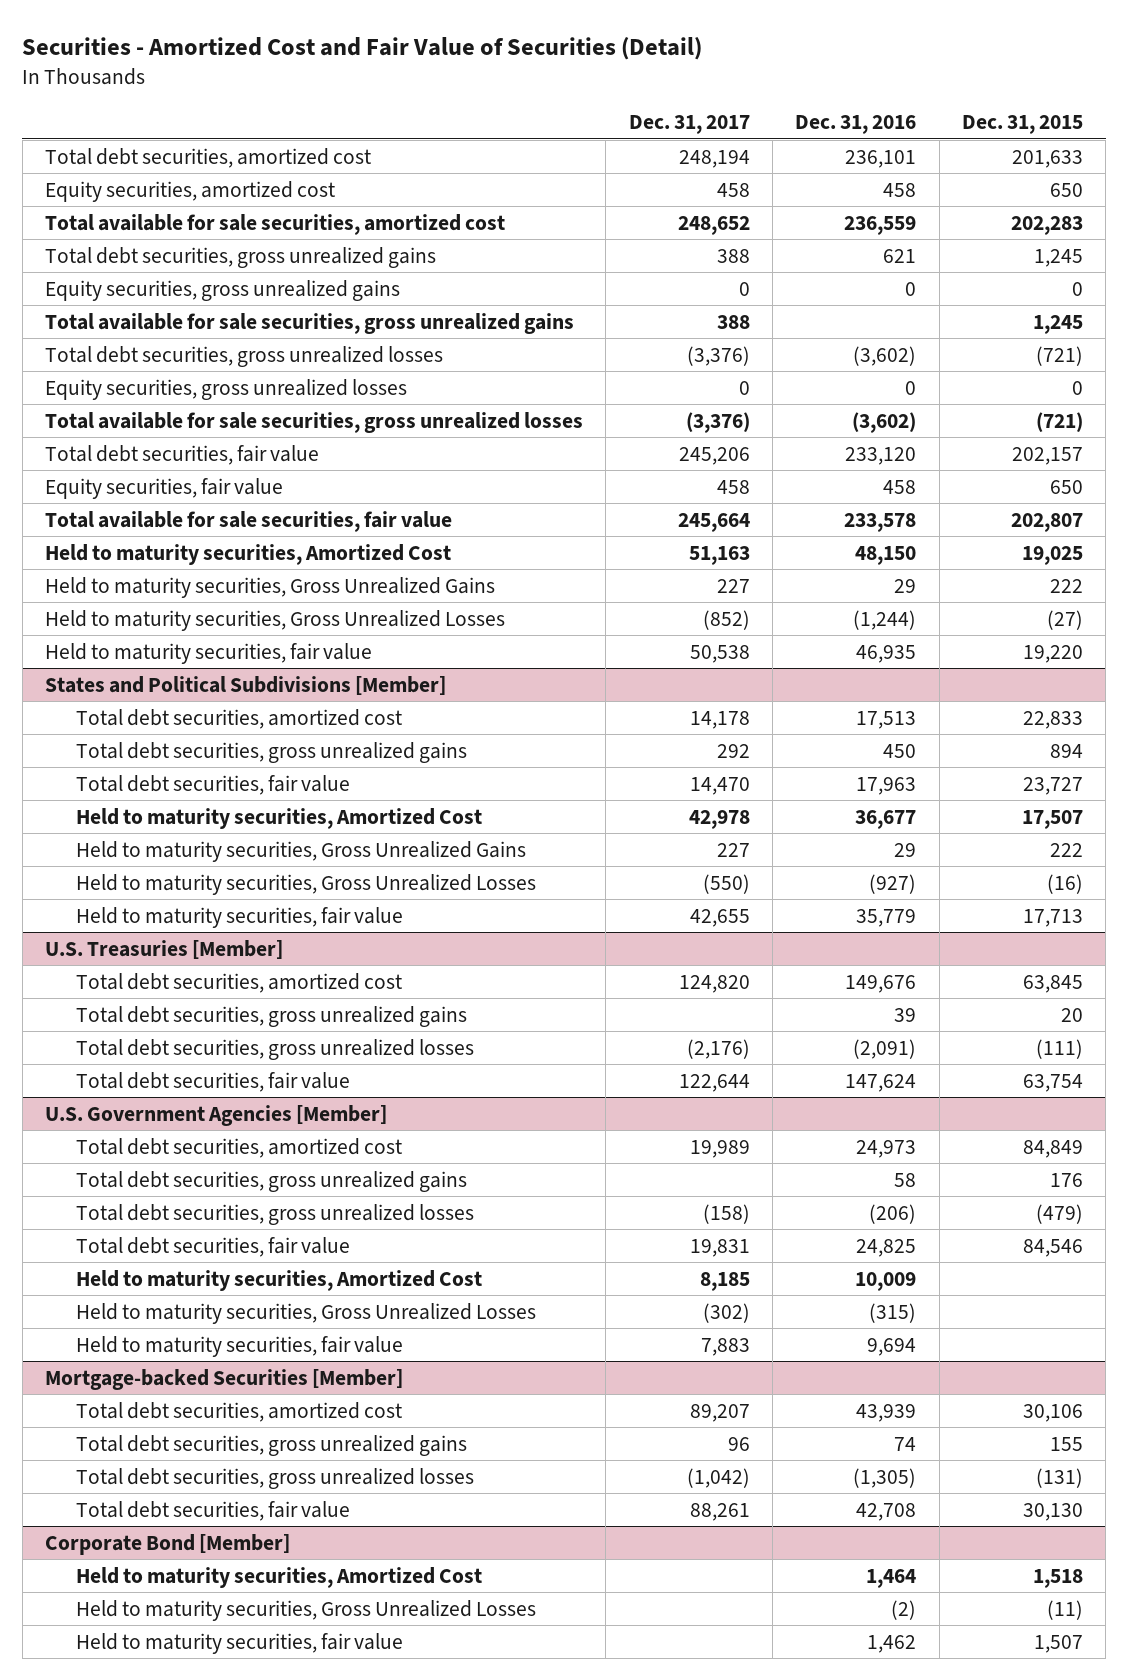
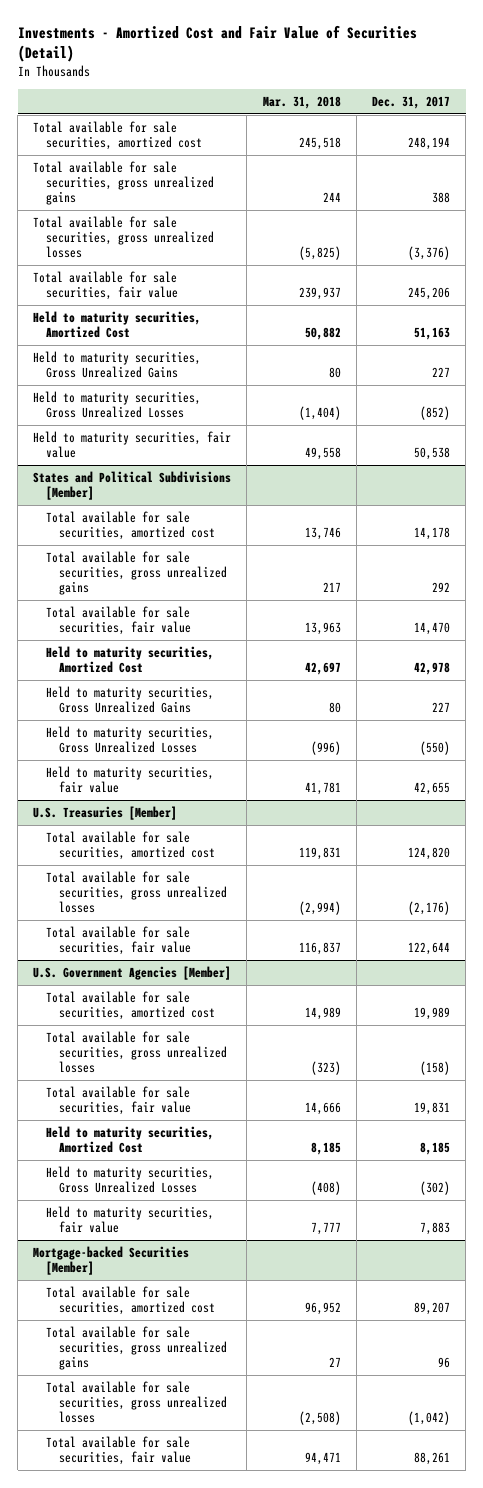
- Securities - Amortized Cost and Fair Value of Securities (Detail)
+ Investments - Amortized Cost and Fair Value of Securities (Detail)
- | Dec. 31, 2017 | Dec. 31, 2016 | Dec. 31, 2015
+ | Mar. 31, 2018 | Dec. 31, 2017
- Total debt securities, amortized cost | 248,194 | 236,101 | 201,633
- Equity securities, amortized cost | 458 | 458 | 650
- Total available for sale securities, amortized cost | 248,652 | 236,559 | 202,283
- Total debt securities, gross unrealized gains | 388 | 621 | 1,245
- Equity securities, gross unrealized gains | 0 | 0 | 0
+ Total available for sale securities, amortized cost | 245,518 | 248,194
- Total debt securities, gross unrealized losses | (3,376) | (3,602) | (721)
- Equity securities, gross unrealized losses | 0 | 0 | 0
- Total debt securities, fair value | 245,206 | 233,120 | 202,157
- Equity securities, fair value | 458 | 458 | 650
- Total available for sale securities, fair value | 245,664 | 233,578 | 202,807
+ Total available for sale securities, fair value | 239,937 | 245,206
@ States and Political Subdivisions [Member]
- Total debt securities, amortized cost | 14,178 | 17,513 | 22,833
- Total debt securities, gross unrealized gains | 292 | 450 | 894
- Total debt securities, fair value | 14,470 | 17,963 | 23,727
+ Total available for sale securities, amortized cost | 13,746 | 14,178
+ Total available for sale securities, gross unrealized gains | 217 | 292
+ Total available for sale securities, fair value | 13,963 | 14,470
@ U.S. Treasuries [Member]
- Total debt securities, amortized cost | 124,820 | 149,676 | 63,845
- Total debt securities, gross unrealized gains | | 39 | 20
- Total debt securities, gross unrealized losses | (2,176) | (2,091) | (111)
- Total debt securities, fair value | 122,644 | 147,624 | 63,754
+ Total available for sale securities, amortized cost | 119,831 | 124,820
+ Total available for sale securities, gross unrealized losses | (2,994) | (2,176)
+ Total available for sale securities, fair value | 116,837 | 122,644
@ U.S. Government Agencies [Member]
- Total debt securities, amortized cost | 19,989 | 24,973 | 84,849
- Total debt securities, gross unrealized gains | | 58 | 176
- Total debt securities, gross unrealized losses | (158) | (206) | (479)
- Total debt securities, fair value | 19,831 | 24,825 | 84,546
+ Total available for sale securities, amortized cost | 14,989 | 19,989
+ Total available for sale securities, gross unrealized losses | (323) | (158)
+ Total available for sale securities, fair value | 14,666 | 19,831
@ Mortgage-backed Securities [Member]
- Total debt securities, amortized cost | 89,207 | 43,939 | 30,106
- Total debt securities, gross unrealized gains | 96 | 74 | 155
- Total debt securities, gross unrealized losses | (1,042) | (1,305) | (131)
- Total debt securities, fair value | 88,261 | 42,708 | 30,130
- Corporate Bond [Member]
- Held to maturity securities, Amortized Cost | | 1,464 | 1,518
- Held to maturity securities, Gross Unrealized Losses | | (2) | (11)
- Held to maturity securities, fair value | | 1,462 | 1,507
@ Mortgage-backed Securities [Member]
+ Total available for sale securities, amortized cost | 96,952 | 89,207
+ Total available for sale securities, gross unrealized gains | 27 | 96
+ Total available for sale securities, gross unrealized losses | (2,508) | (1,042)
+ Total available for sale securities, fair value | 94,471 | 88,261

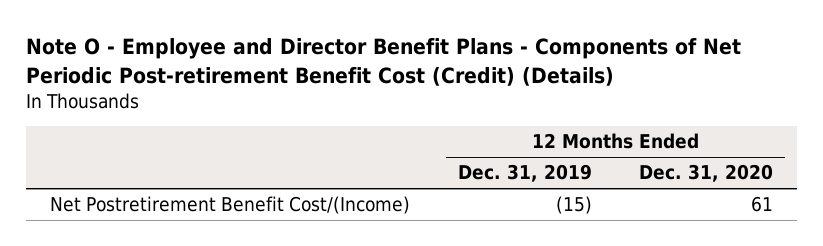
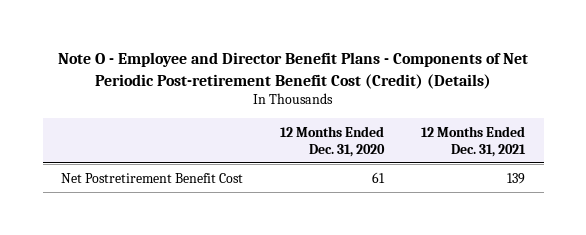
- | 12 Months Ended Dec. 31, 2019 | 12 Months Ended Dec. 31, 2020
+ | 12 Months Ended Dec. 31, 2020 | 12 Months Ended Dec. 31, 2021
- Net Postretirement Benefit Cost/(Income) | (15) | 61
+ Net Postretirement Benefit Cost | 61 | 139

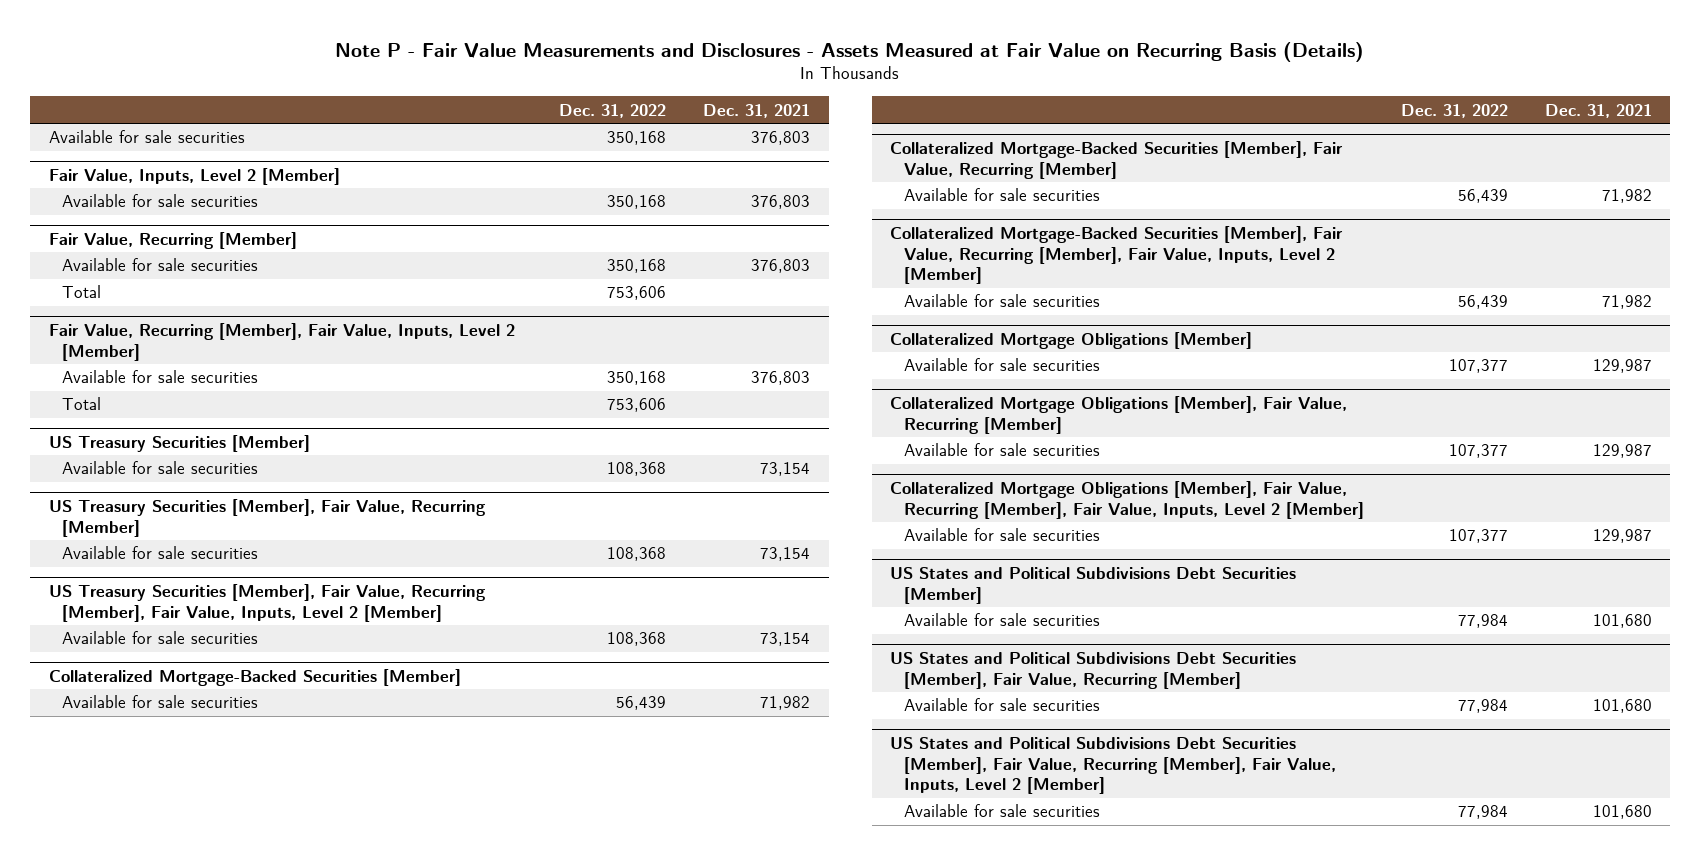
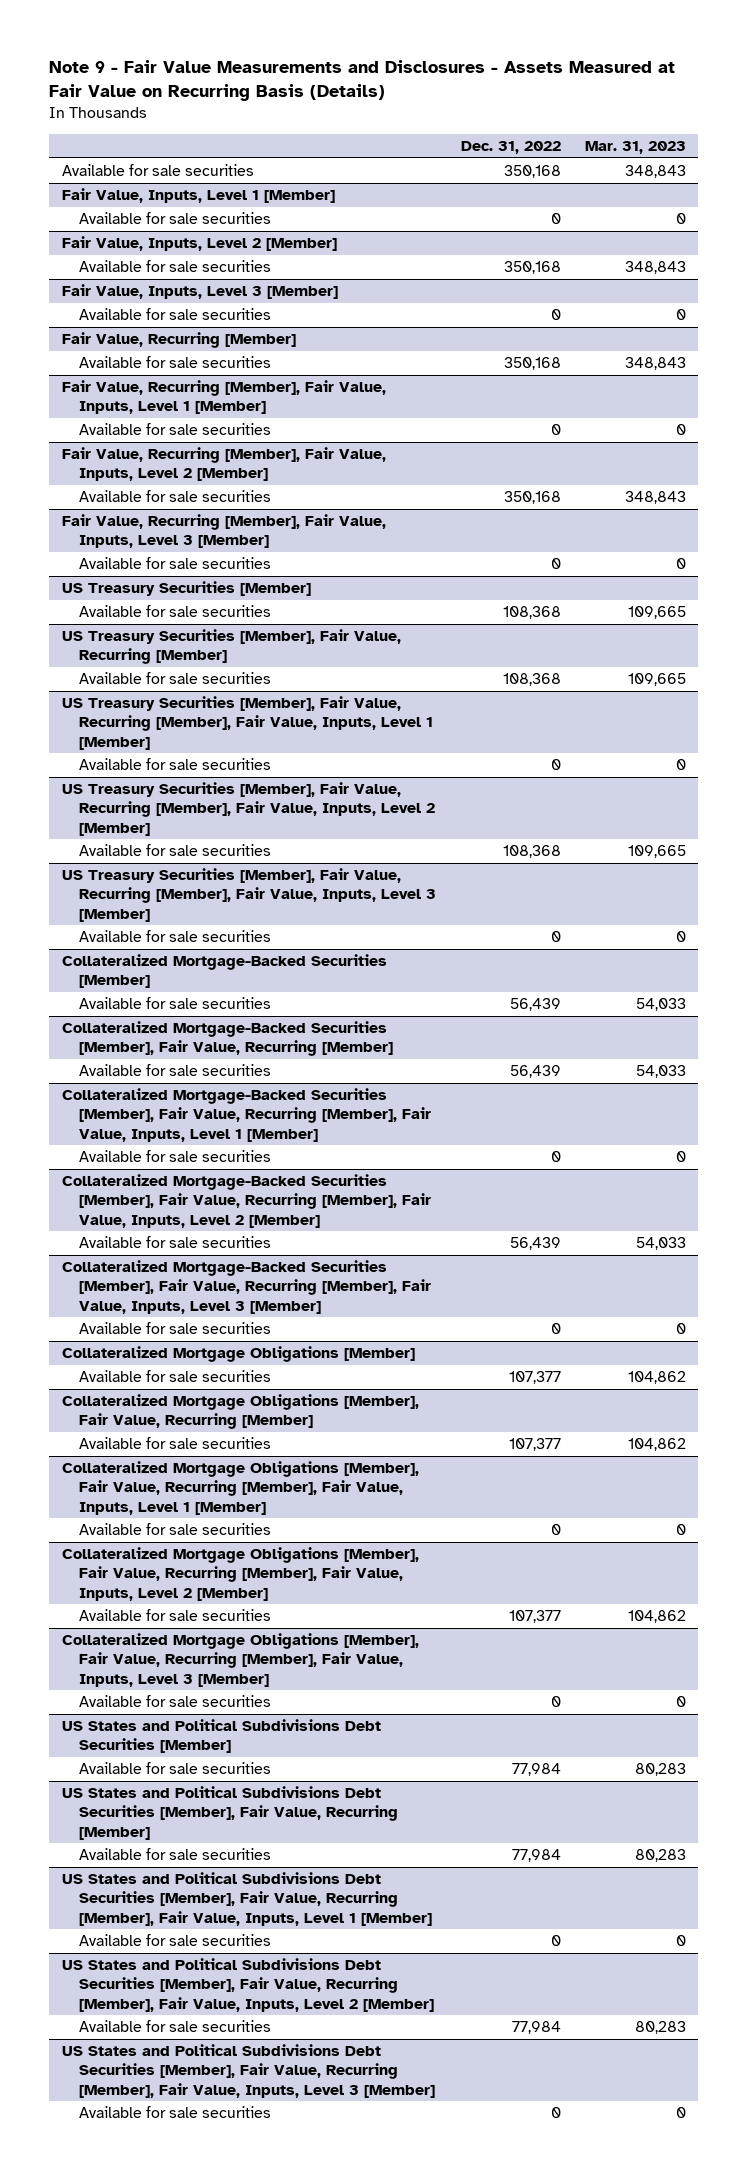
- Note P - Fair Value Measurements and Disclosures - Assets Measured at Fair Value on Recurring Basis (Details)
+ Note 9 - Fair Value Measurements and Disclosures - Assets Measured at Fair Value on Recurring Basis (Details)
- | Dec. 31, 2022 | Dec. 31, 2021
+ | Dec. 31, 2022 | Mar. 31, 2023
+ Fair Value, Inputs, Level 1 [Member]
+ Available for sale securities | 0 | 0
+ Fair Value, Inputs, Level 3 [Member]
+ Available for sale securities | 0 | 0
@ Fair Value, Recurring [Member]
- Total | 753,606 |
+ Fair Value, Recurring [Member], Fair Value, Inputs, Level 1 [Member]
+ Available for sale securities | 0 | 0
@ Fair Value, Recurring [Member], Fair Value, Inputs, Level 2 [Member]
- Total | 753,606 |
+ Fair Value, Recurring [Member], Fair Value, Inputs, Level 3 [Member]
+ Available for sale securities | 0 | 0
+ US Treasury Securities [Member], Fair Value, Recurring [Member], Fair Value, Inputs, Level 1 [Member]
+ Available for sale securities | 0 | 0
+ US Treasury Securities [Member], Fair Value, Recurring [Member], Fair Value, Inputs, Level 3 [Member]
+ Available for sale securities | 0 | 0
+ Collateralized Mortgage-Backed Securities [Member], Fair Value, Recurring [Member], Fair Value, Inputs, Level 1 [Member]
+ Available for sale securities | 0 | 0
+ Collateralized Mortgage-Backed Securities [Member], Fair Value, Recurring [Member], Fair Value, Inputs, Level 3 [Member]
+ Available for sale securities | 0 | 0
+ Collateralized Mortgage Obligations [Member], Fair Value, Recurring [Member], Fair Value, Inputs, Level 1 [Member]
+ Available for sale securities | 0 | 0
+ Collateralized Mortgage Obligations [Member], Fair Value, Recurring [Member], Fair Value, Inputs, Level 3 [Member]
+ Available for sale securities | 0 | 0
+ US States and Political Subdivisions Debt Securities [Member], Fair Value, Recurring [Member], Fair Value, Inputs, Level 1 [Member]
+ Available for sale securities | 0 | 0
+ US States and Political Subdivisions Debt Securities [Member], Fair Value, Recurring [Member], Fair Value, Inputs, Level 3 [Member]
+ Available for sale securities | 0 | 0

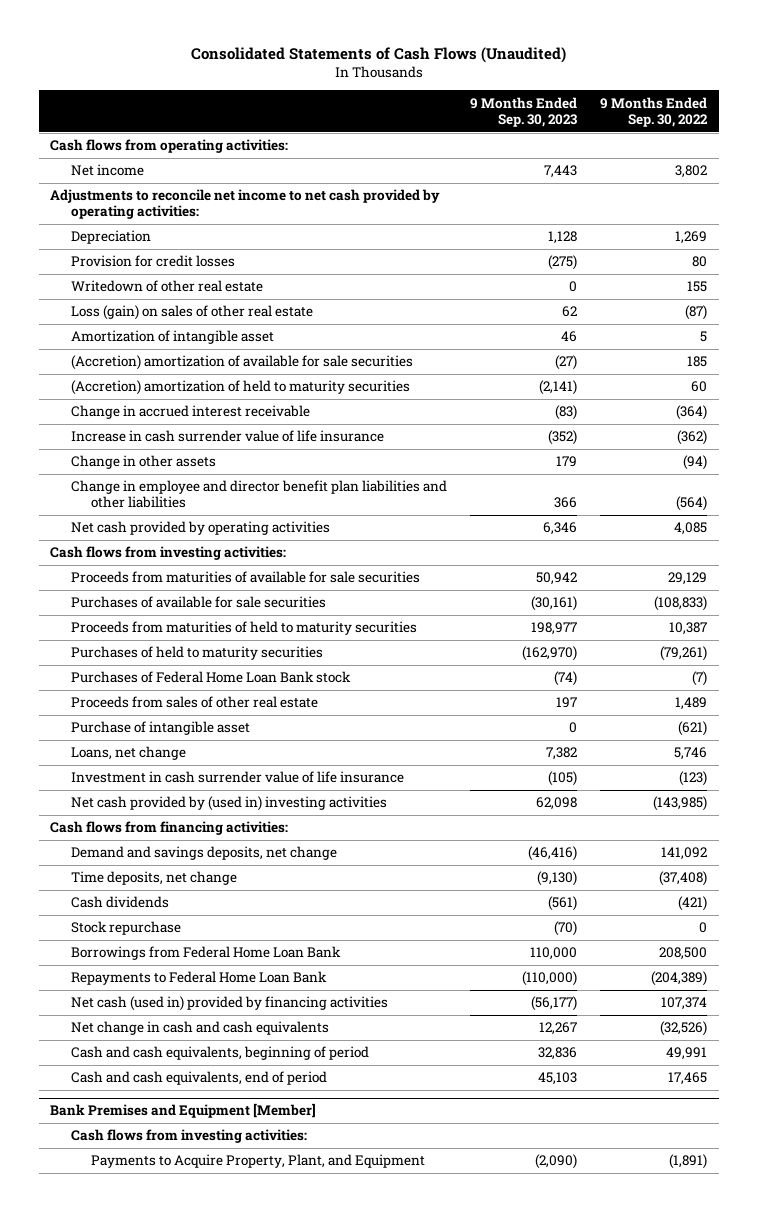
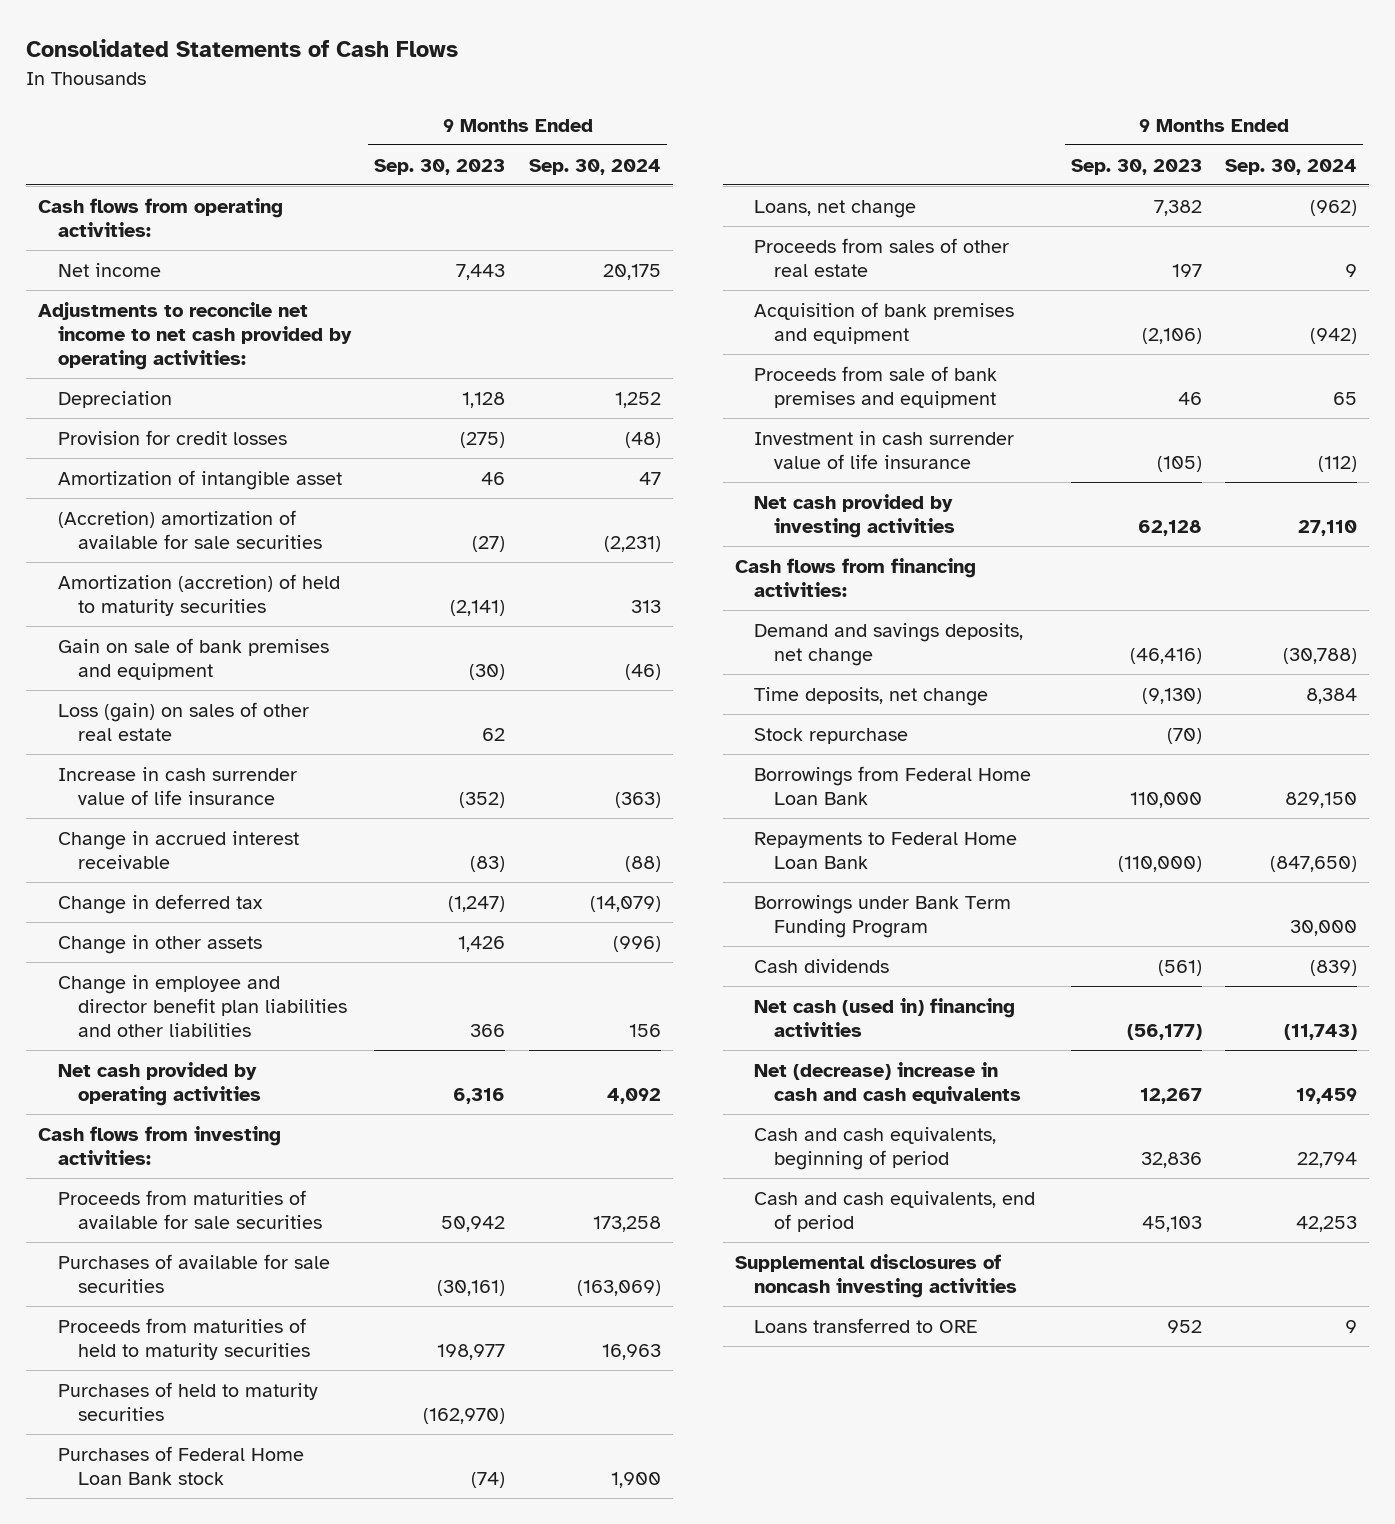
- Consolidated Statements of Cash Flows (Unaudited)
+ Consolidated Statements of Cash Flows
- | 9 Months Ended Sep. 30, 2023 | 9 Months Ended Sep. 30, 2022
+ | 9 Months Ended Sep. 30, 2023 | 9 Months Ended Sep. 30, 2024
- Writedown of other real estate | 0 | 155
- (Accretion) amortization of held to maturity securities | (2,141) | 60
+ Amortization (accretion) of held to maturity securities | (2,141) | 313
+ Gain on sale of bank premises and equipment | (30) | (46)
moved down: Loss (gain) on sales of other real estate | 62 |
- Change in other assets | 179 | (94)
moved down: Change in accrued interest receivable | (83) | (88)
+ Change in deferred tax | (1,247) | (14,079)
+ Change in other assets | 1,426 | (996)
- Net cash provided by operating activities | 6,346 | 4,085
+ Net cash provided by operating activities | 6,316 | 4,092
- Purchase of intangible asset | 0 | (621)
moved down: Proceeds from sales of other real estate | 197 | 9
+ Acquisition of bank premises and equipment | (2,106) | (942)
+ Proceeds from sale of bank premises and equipment | 46 | 65
- Net cash provided by (used in) investing activities | 62,098 | (143,985)
+ Net cash provided by investing activities | 62,128 | 27,110
- Net cash (used in) provided by financing activities | (56,177) | 107,374
- Net change in cash and cash equivalents | 12,267 | (32,526)
+ Borrowings under Bank Term Funding Program | | 30,000
moved down: Cash dividends | (561) | (839)
+ Net cash (used in) financing activities | (56,177) | (11,743)
+ Net (decrease) increase in cash and cash equivalents | 12,267 | 19,459
- Bank Premises and Equipment [Member]
- Cash flows from investing activities:
- Payments to Acquire Property, Plant, and Equipment | (2,090) | (1,891)
+ Supplemental disclosures of noncash investing activities
+ Loans transferred to ORE | 952 | 9

